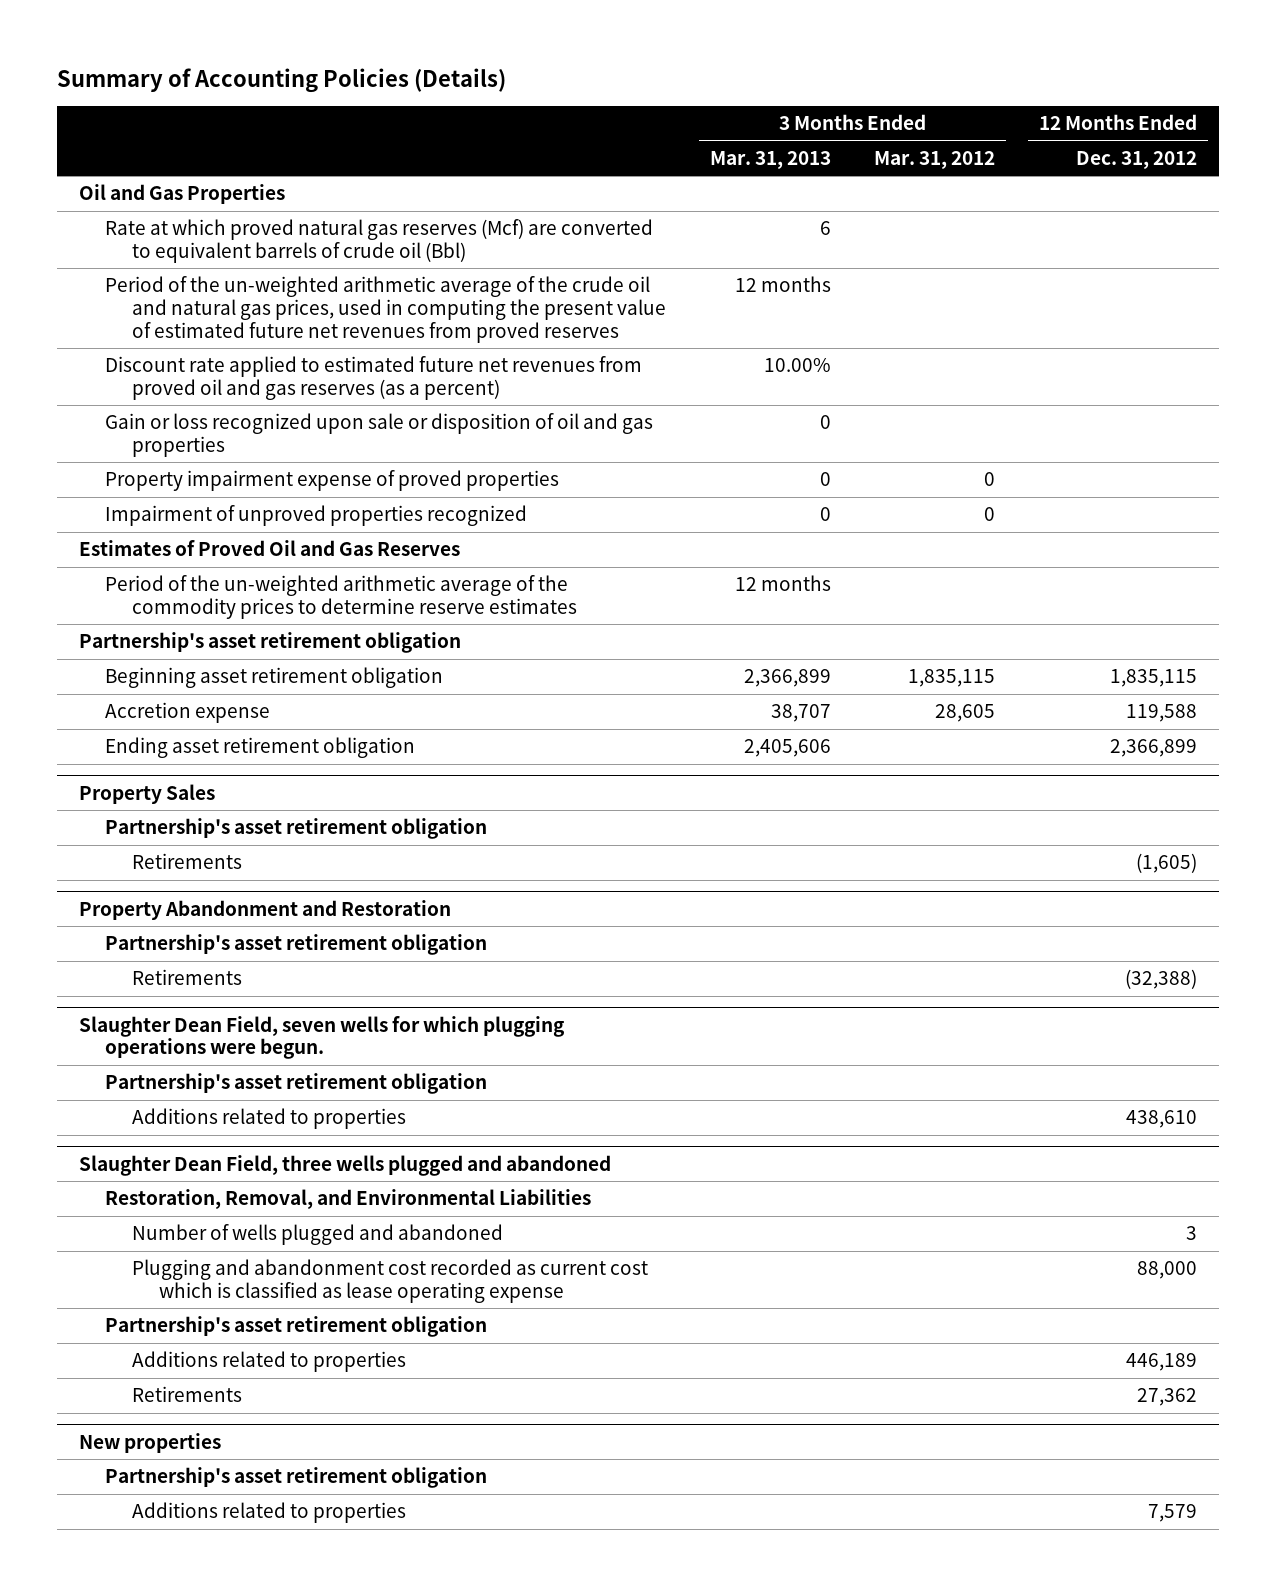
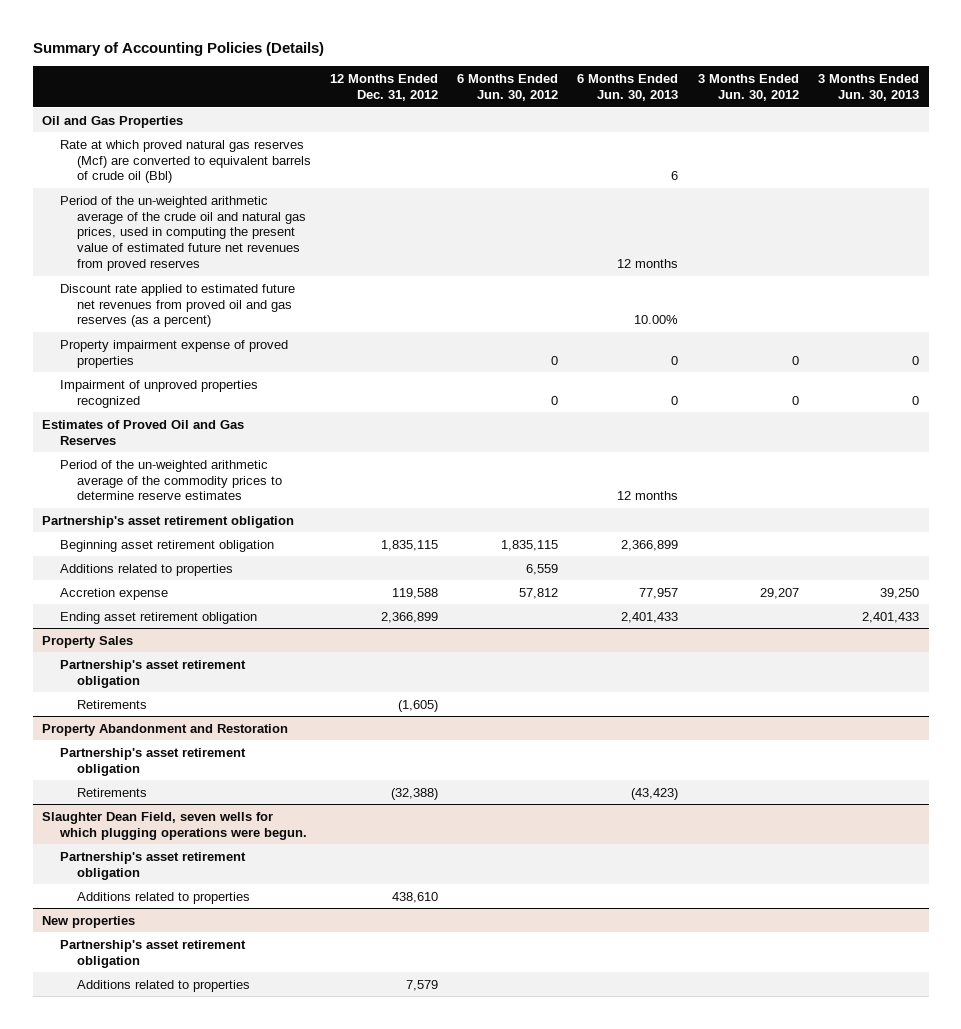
- | 3 Months Ended Mar. 31, 2013 | 3 Months Ended Mar. 31, 2012 | 12 Months Ended Dec. 31, 2012
+ | 12 Months Ended Dec. 31, 2012 | 6 Months Ended Jun. 30, 2012 | 6 Months Ended Jun. 30, 2013 | 3 Months Ended Jun. 30, 2012 | 3 Months Ended Jun. 30, 2013
- Gain or loss recognized upon sale or disposition of oil and gas properties | 0 | |
+ Additions related to properties | | 6,559 | | |
- Slaughter Dean Field, three wells plugged and abandoned
- Restoration, Removal, and Environmental Liabilities
- Number of wells plugged and abandoned | | | 3
- Plugging and abandonment cost recorded as current cost which is classified as lease operating expense | | | 88,000
- Partnership's asset retirement obligation
- Additions related to properties | | | 446,189
- Retirements | | | 27,362

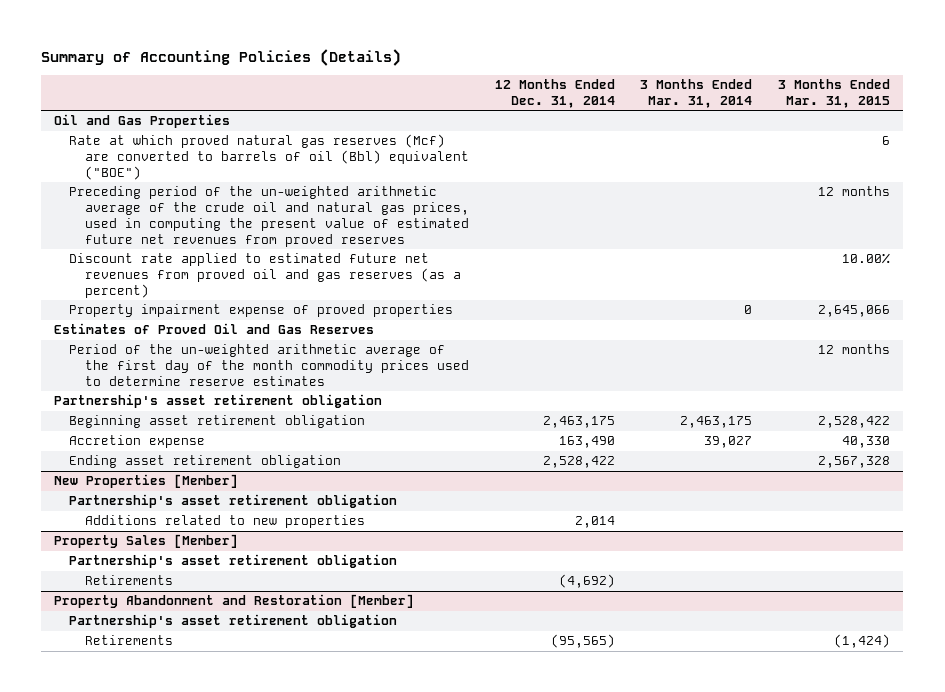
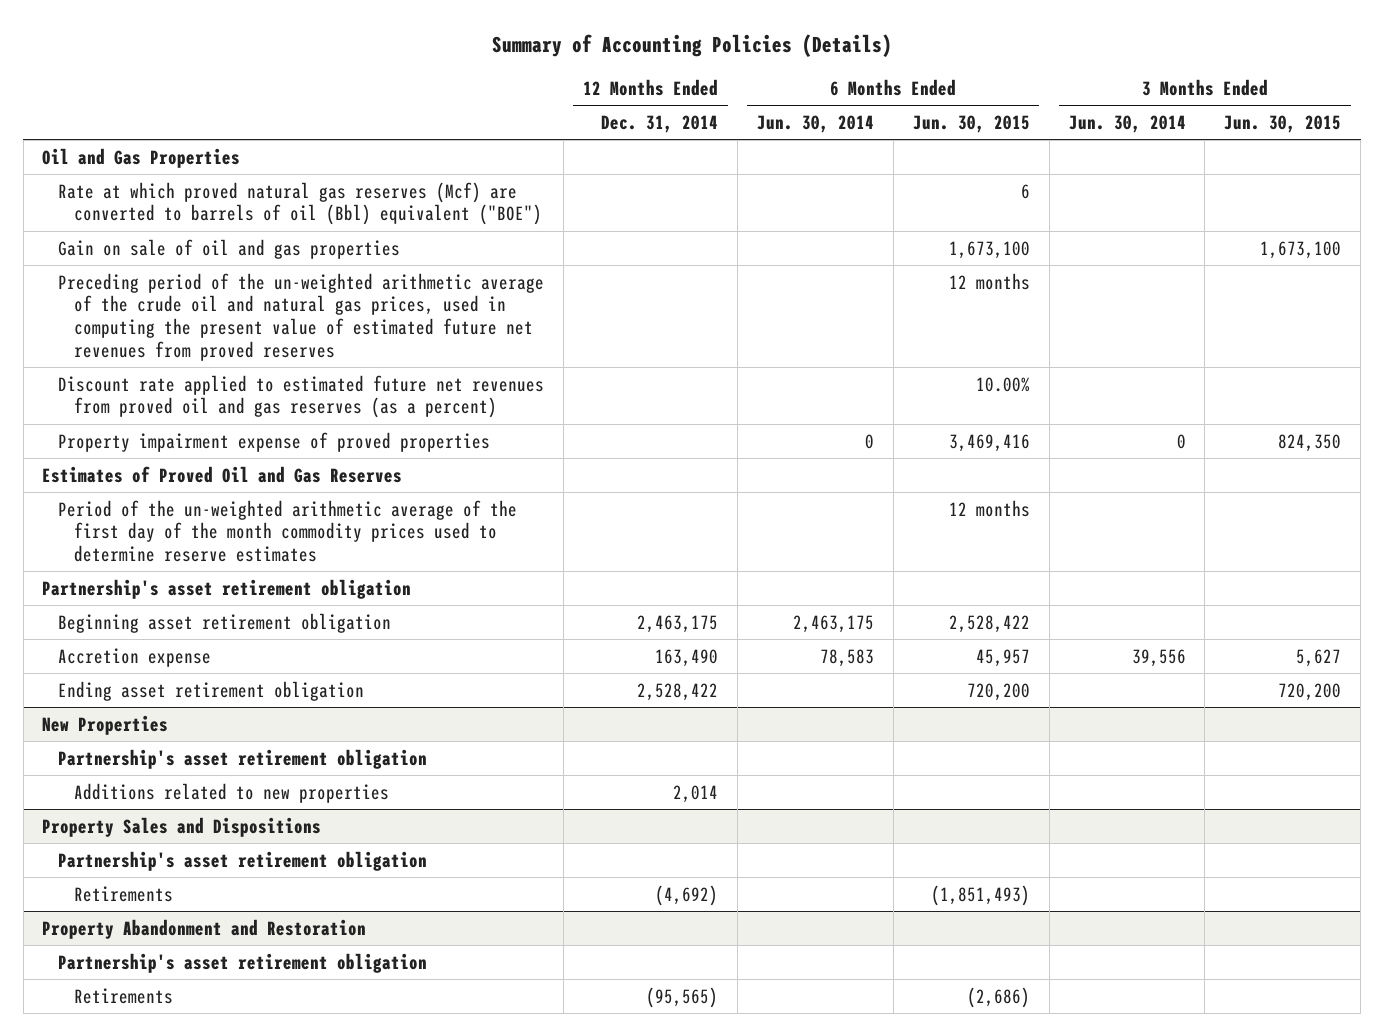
- | 12 Months Ended Dec. 31, 2014 | 3 Months Ended Mar. 31, 2014 | 3 Months Ended Mar. 31, 2015
+ | 12 Months Ended Dec. 31, 2014 | 6 Months Ended Jun. 30, 2014 | 6 Months Ended Jun. 30, 2015 | 3 Months Ended Jun. 30, 2014 | 3 Months Ended Jun. 30, 2015
+ Gain on sale of oil and gas properties | | | 1,673,100 | | 1,673,100
- New Properties [Member]
+ New Properties
- Property Sales [Member]
+ Property Sales and Dispositions
- Property Abandonment and Restoration [Member]
+ Property Abandonment and Restoration

